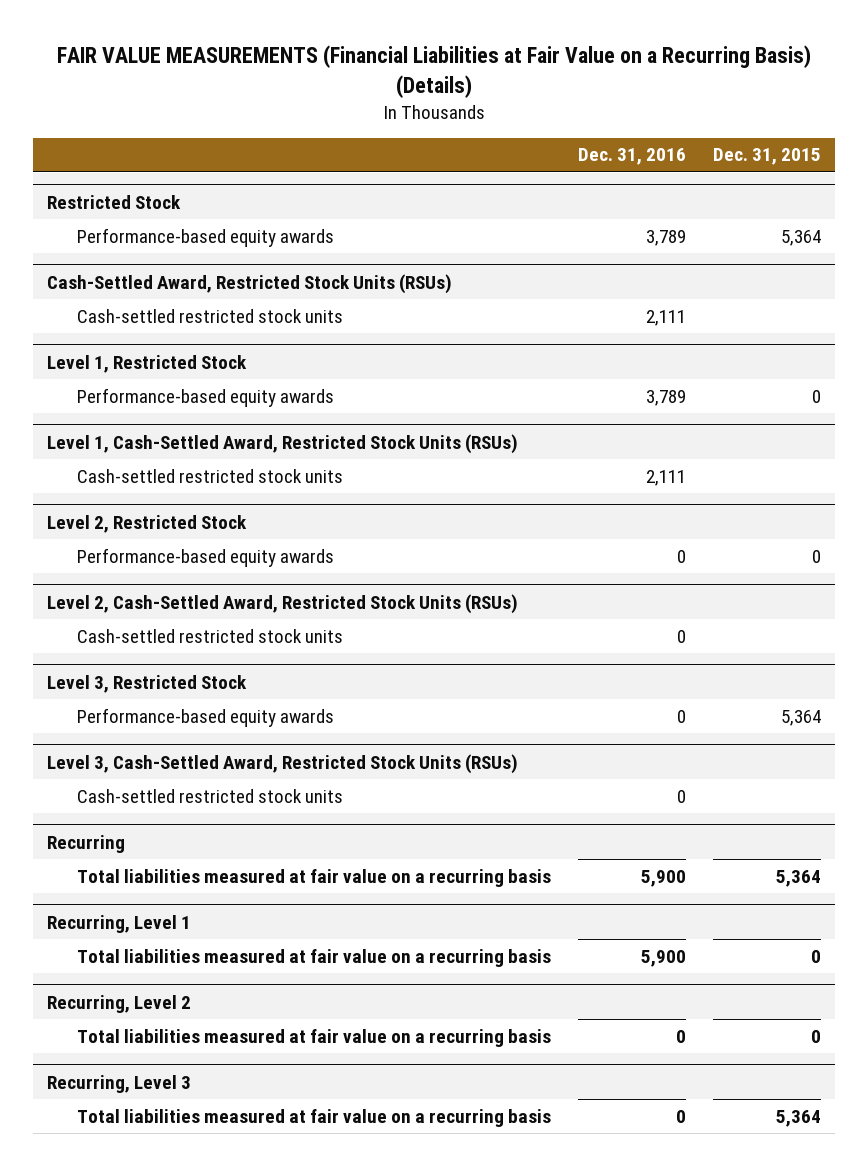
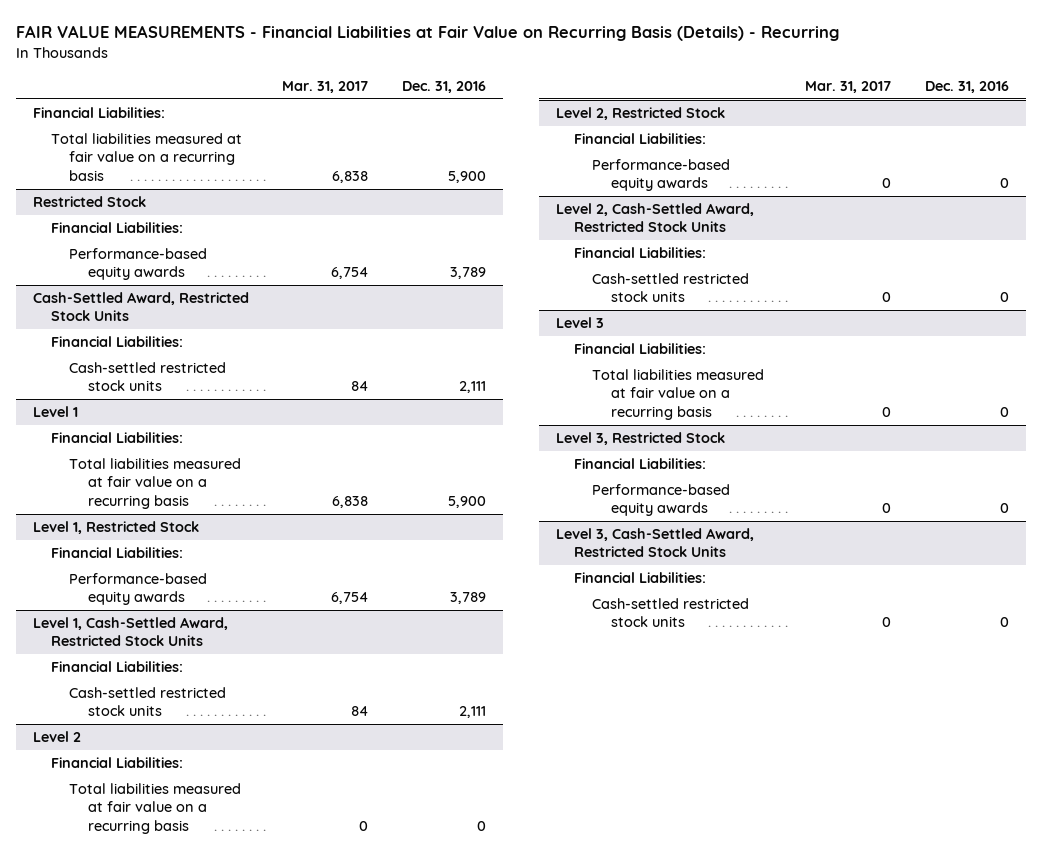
- FAIR VALUE MEASUREMENTS (Financial Liabilities at Fair Value on a Recurring Basis) (Details)
+ FAIR VALUE MEASUREMENTS - Financial Liabilities at Fair Value on Recurring Basis (Details) - Recurring
- | Dec. 31, 2016 | Dec. 31, 2015
+ | Mar. 31, 2017 | Dec. 31, 2016
+ Financial Liabilities:
+ Total liabilities measured at fair value on a recurring basis | 6,838 | 5,900
@ Restricted Stock
+ Financial Liabilities:
- Cash-Settled Award, Restricted Stock Units (RSUs)
+ Cash-Settled Award, Restricted Stock Units
+ Financial Liabilities:
+ Level 1
+ Financial Liabilities:
+ Total liabilities measured at fair value on a recurring basis | 6,838 | 5,900
@ Level 1, Restricted Stock
+ Financial Liabilities:
- Level 1, Cash-Settled Award, Restricted Stock Units (RSUs)
+ Level 1, Cash-Settled Award, Restricted Stock Units
+ Financial Liabilities:
+ Level 2
+ Financial Liabilities:
+ Total liabilities measured at fair value on a recurring basis | 0 | 0
@ Level 2, Restricted Stock
+ Financial Liabilities:
- Level 2, Cash-Settled Award, Restricted Stock Units (RSUs)
+ Level 2, Cash-Settled Award, Restricted Stock Units
+ Financial Liabilities:
+ Level 3
+ Financial Liabilities:
+ Total liabilities measured at fair value on a recurring basis | 0 | 0
@ Level 3, Restricted Stock
+ Financial Liabilities:
- Level 3, Cash-Settled Award, Restricted Stock Units (RSUs)
+ Level 3, Cash-Settled Award, Restricted Stock Units
+ Financial Liabilities:
- Recurring
- Total liabilities measured at fair value on a recurring basis | 5,900 | 5,364
- Recurring, Level 1
- Total liabilities measured at fair value on a recurring basis | 5,900 | 0
- Recurring, Level 2
- Total liabilities measured at fair value on a recurring basis | 0 | 0
- Recurring, Level 3
- Total liabilities measured at fair value on a recurring basis | 0 | 5,364

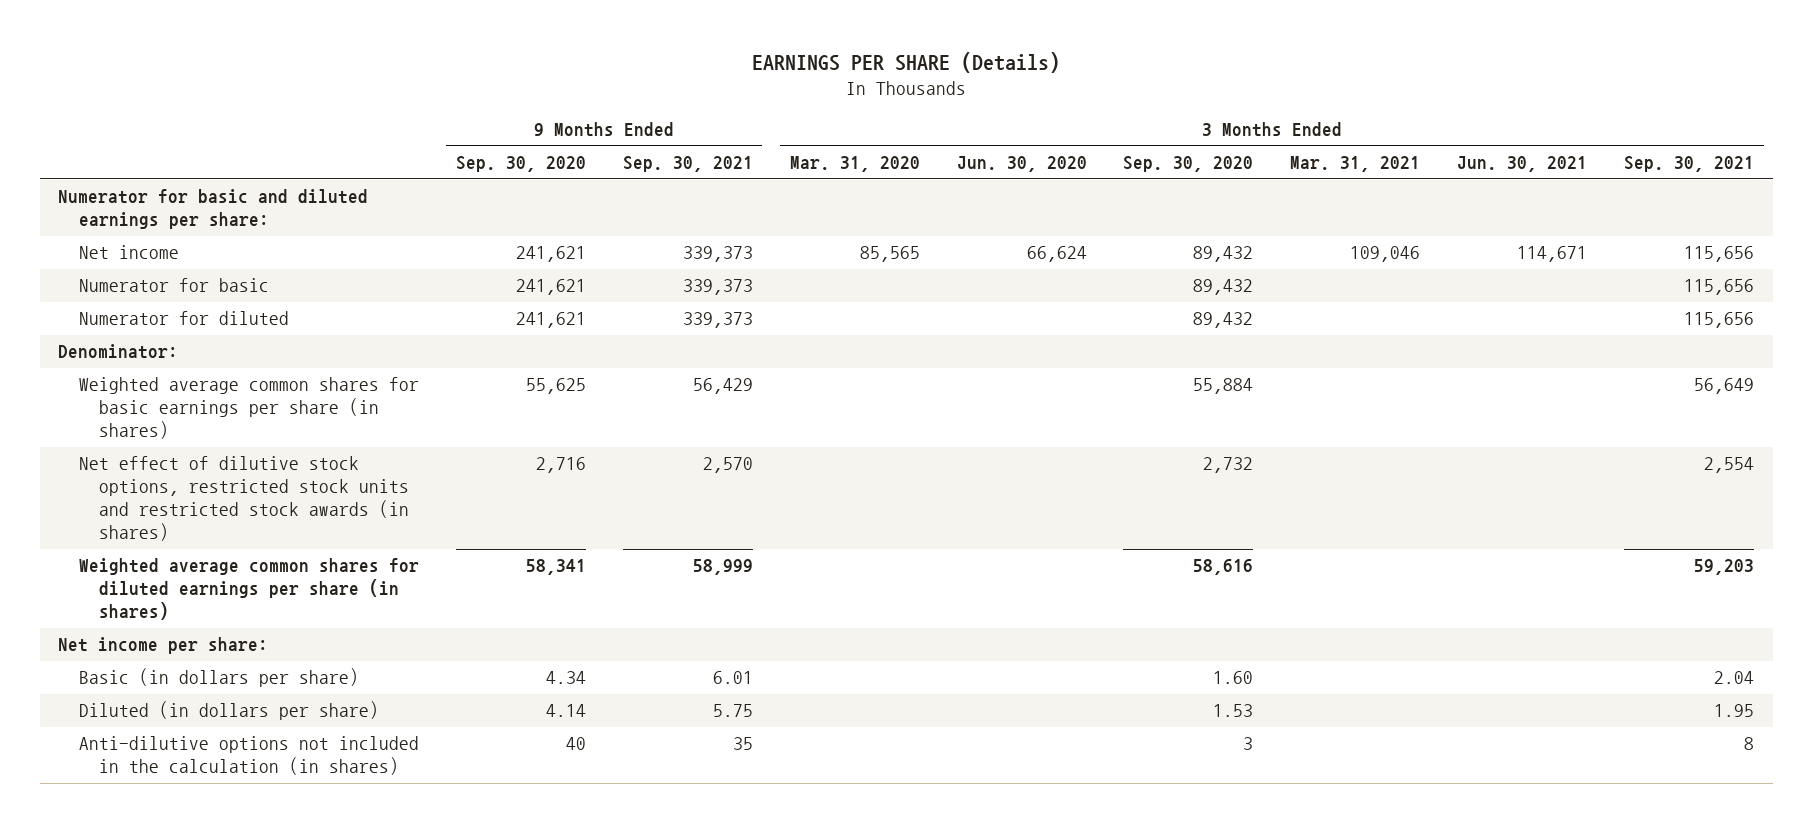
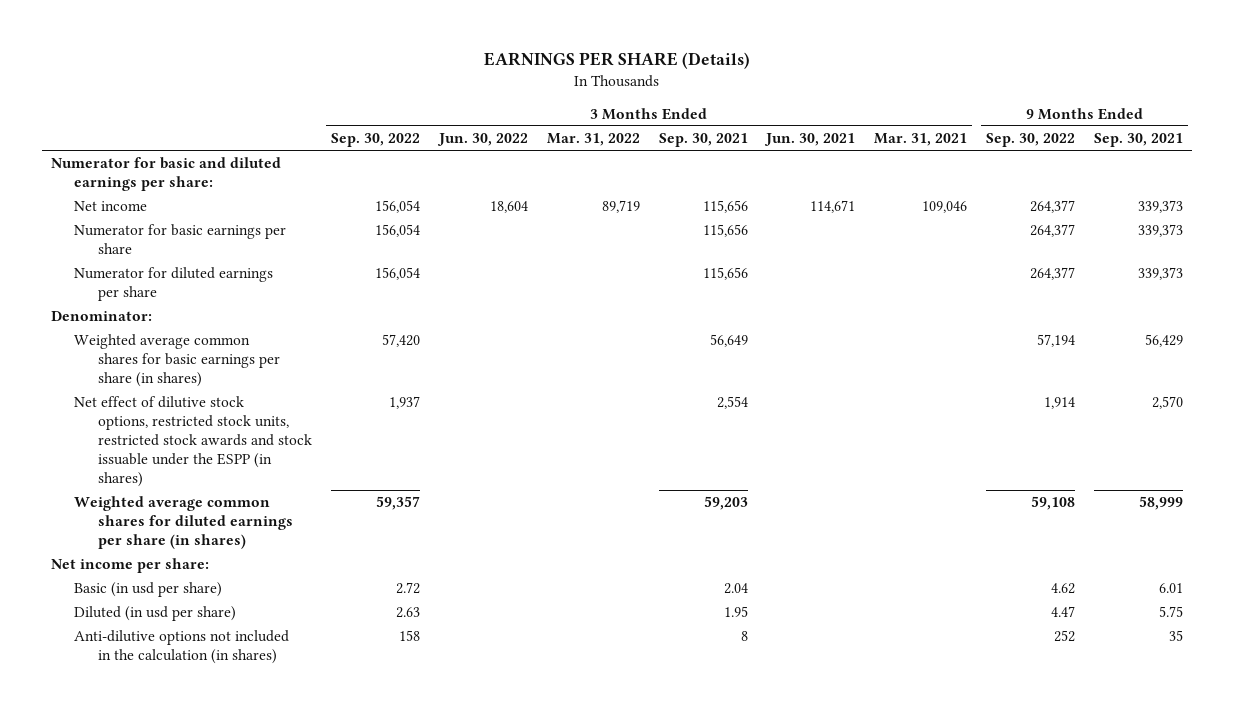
- | 9 Months Ended Sep. 30, 2020 | 9 Months Ended Sep. 30, 2021 | 3 Months Ended Mar. 31, 2020 | 3 Months Ended Jun. 30, 2020 | 3 Months Ended Sep. 30, 2020 | 3 Months Ended Mar. 31, 2021 | 3 Months Ended Jun. 30, 2021 | 3 Months Ended Sep. 30, 2021
+ | 3 Months Ended Sep. 30, 2022 | 3 Months Ended Jun. 30, 2022 | 3 Months Ended Mar. 31, 2022 | 3 Months Ended Sep. 30, 2021 | 3 Months Ended Jun. 30, 2021 | 3 Months Ended Mar. 31, 2021 | 9 Months Ended Sep. 30, 2022 | 9 Months Ended Sep. 30, 2021
- Numerator for basic | 241,621 | 339,373 | | | 89,432 | | | 115,656
- Numerator for diluted | 241,621 | 339,373 | | | 89,432 | | | 115,656
+ Numerator for basic earnings per share | 156,054 | | | 115,656 | | | 264,377 | 339,373
+ Numerator for diluted earnings per share | 156,054 | | | 115,656 | | | 264,377 | 339,373
- Net effect of dilutive stock options, restricted stock units and restricted stock awards (in shares) | 2,716 | 2,570 | | | 2,732 | | | 2,554
+ Net effect of dilutive stock options, restricted stock units, restricted stock awards and stock issuable under the ESPP (in shares) | 1,937 | | | 2,554 | | | 1,914 | 2,570
- Basic (in dollars per share) | 4.34 | 6.01 | | | 1.60 | | | 2.04
- Diluted (in dollars per share) | 4.14 | 5.75 | | | 1.53 | | | 1.95
+ Basic (in usd per share) | 2.72 | | | 2.04 | | | 4.62 | 6.01
+ Diluted (in usd per share) | 2.63 | | | 1.95 | | | 4.47 | 5.75

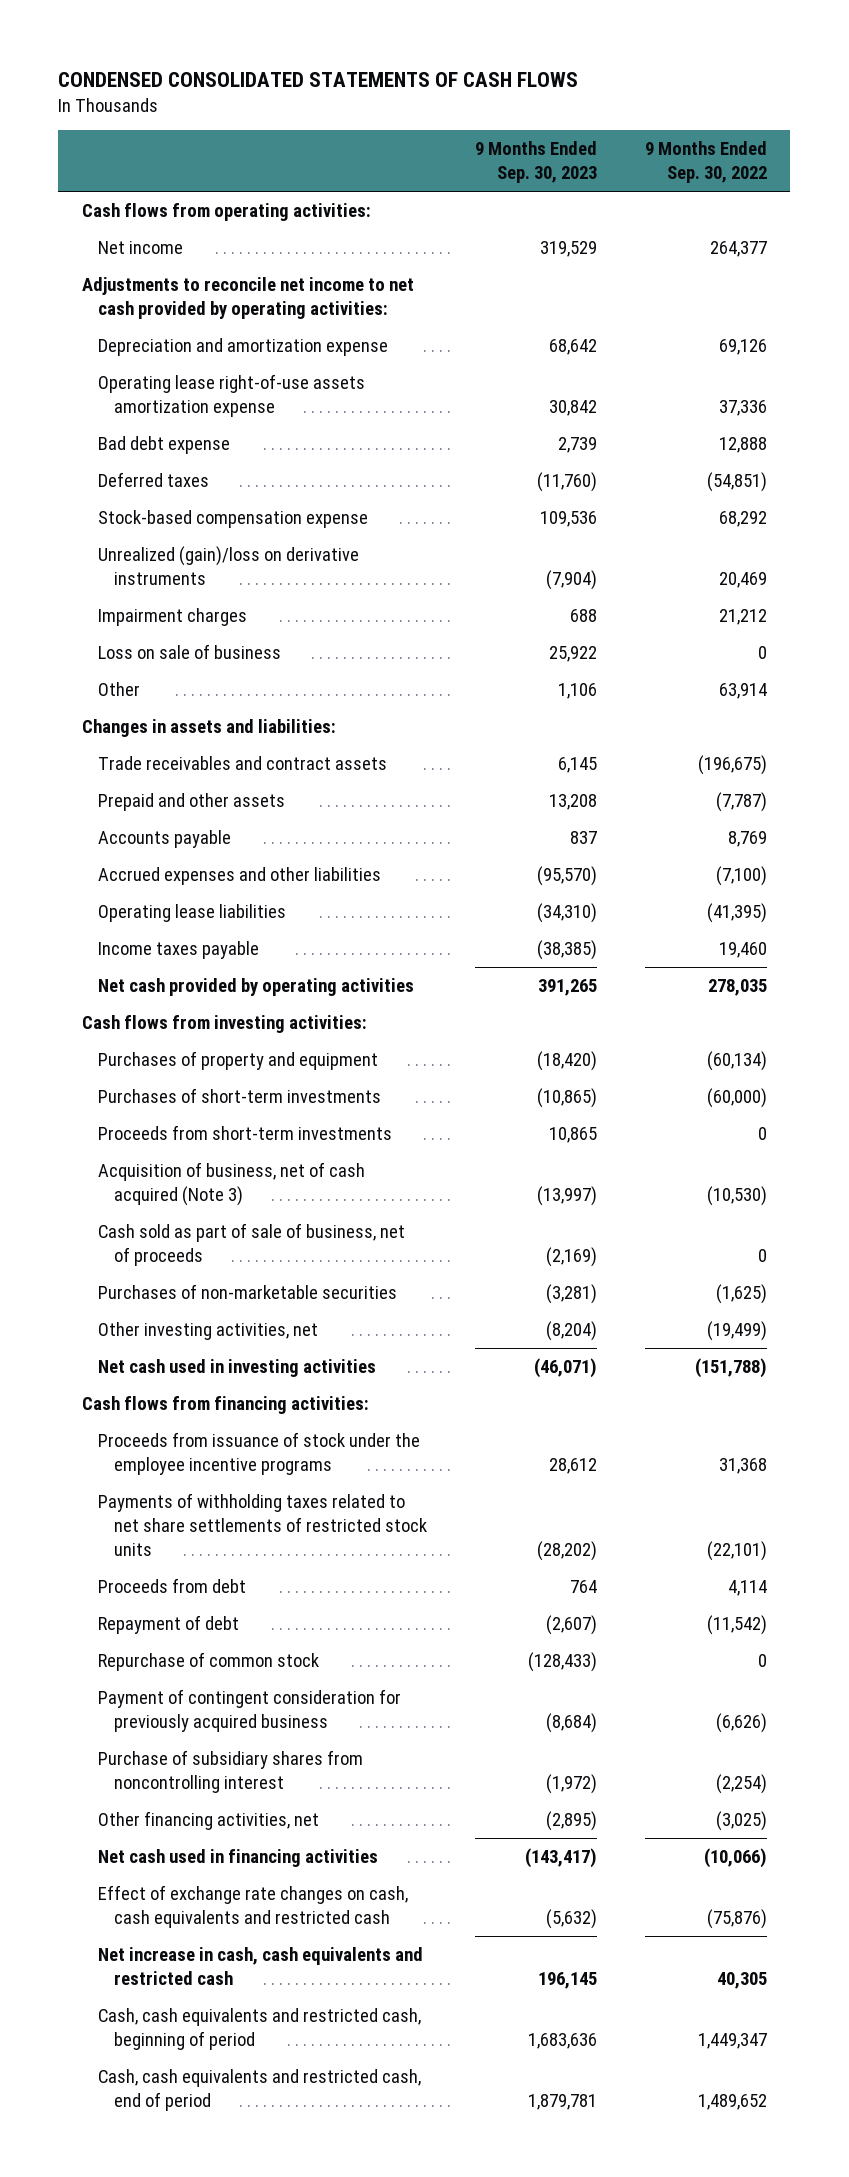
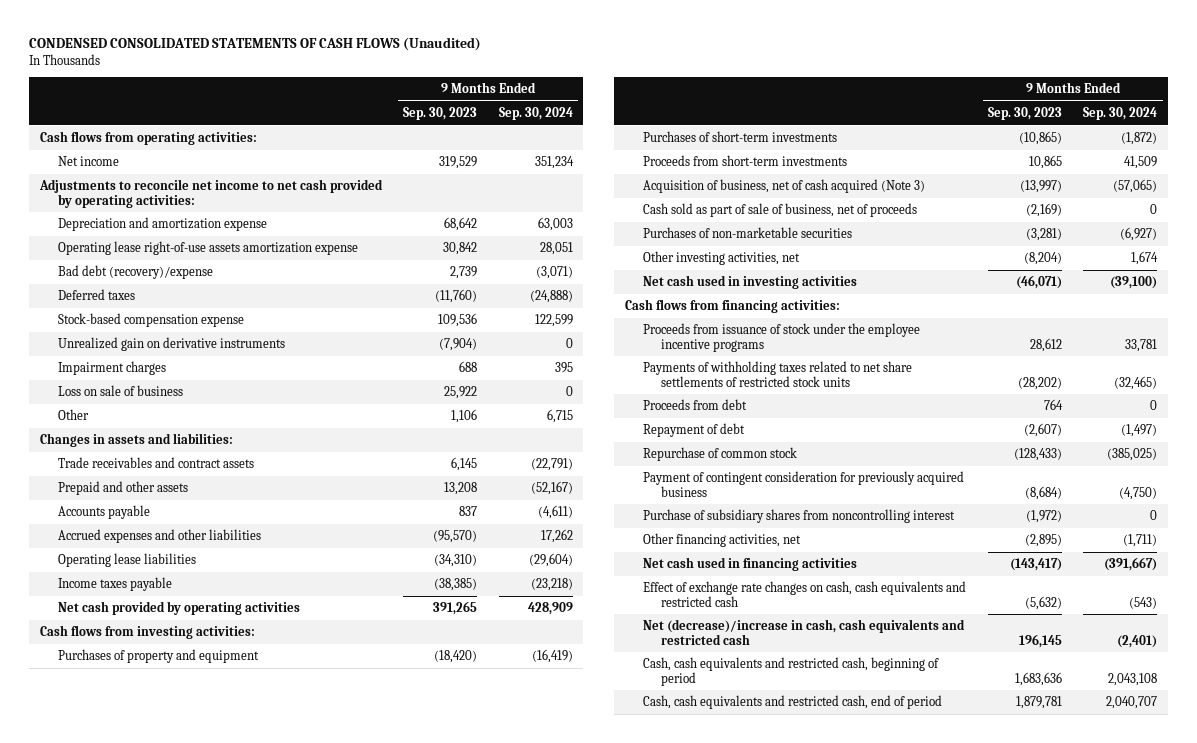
- CONDENSED CONSOLIDATED STATEMENTS OF CASH FLOWS
+ CONDENSED CONSOLIDATED STATEMENTS OF CASH FLOWS (Unaudited)
- | 9 Months Ended Sep. 30, 2023 | 9 Months Ended Sep. 30, 2022
+ | 9 Months Ended Sep. 30, 2023 | 9 Months Ended Sep. 30, 2024
- Bad debt expense | 2,739 | 12,888
+ Bad debt (recovery)/expense | 2,739 | (3,071)
- Unrealized (gain)/loss on derivative instruments | (7,904) | 20,469
+ Unrealized gain on derivative instruments | (7,904) | 0
- Net increase in cash, cash equivalents and restricted cash | 196,145 | 40,305
+ Net (decrease)/increase in cash, cash equivalents and restricted cash | 196,145 | (2,401)

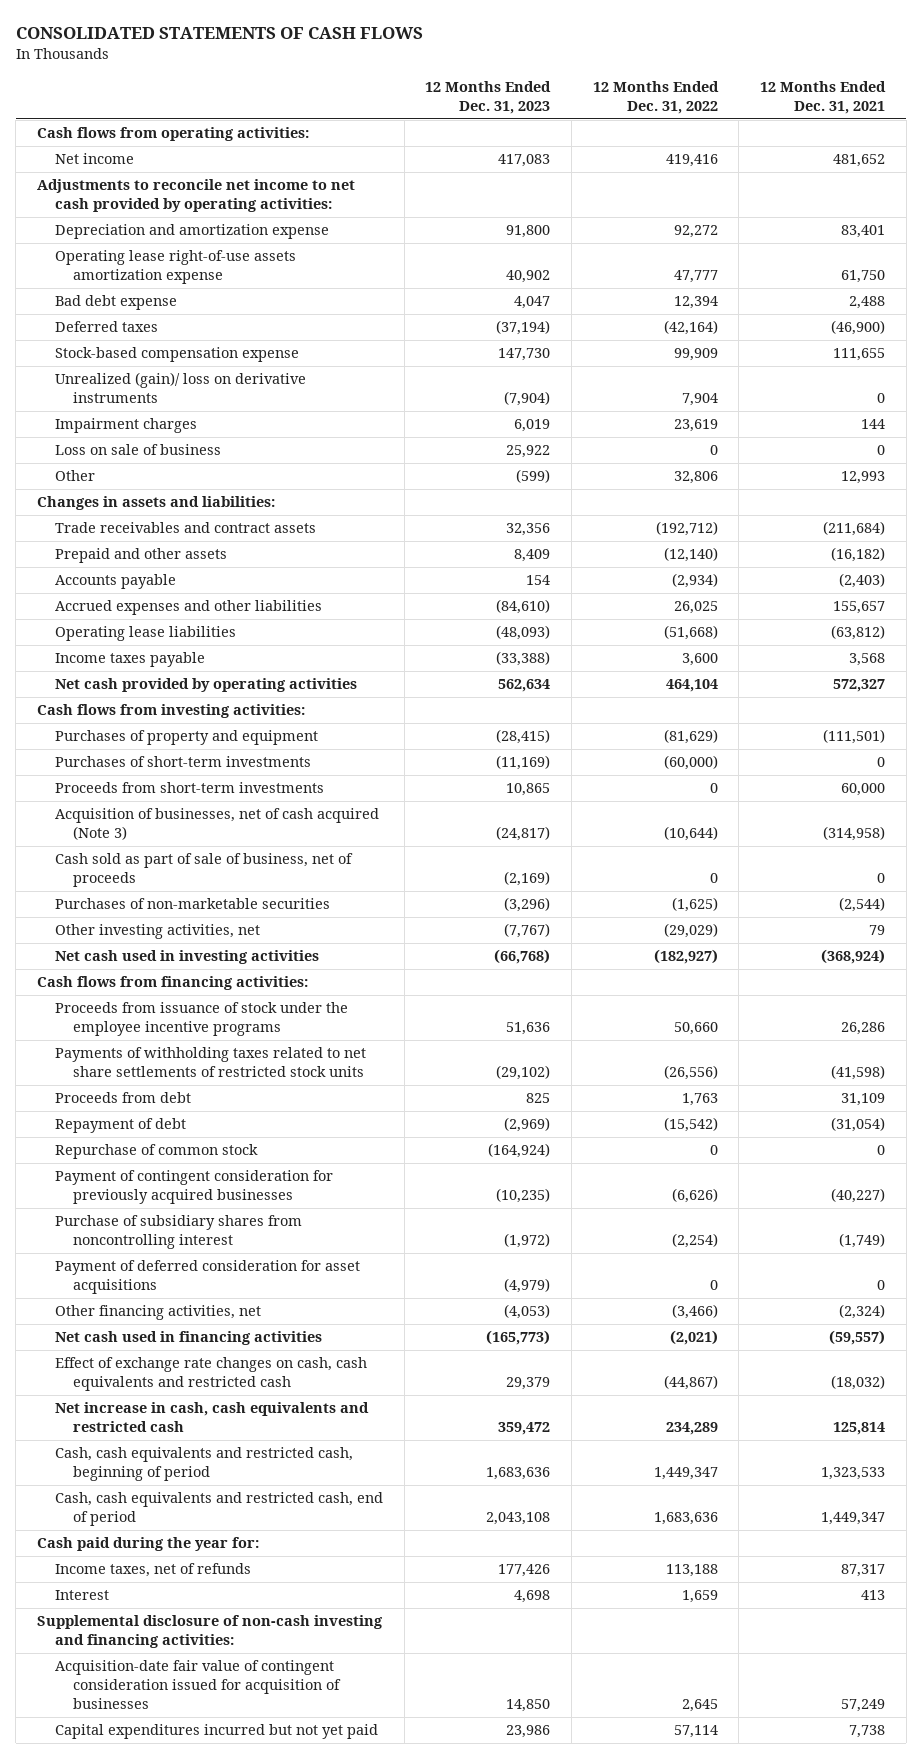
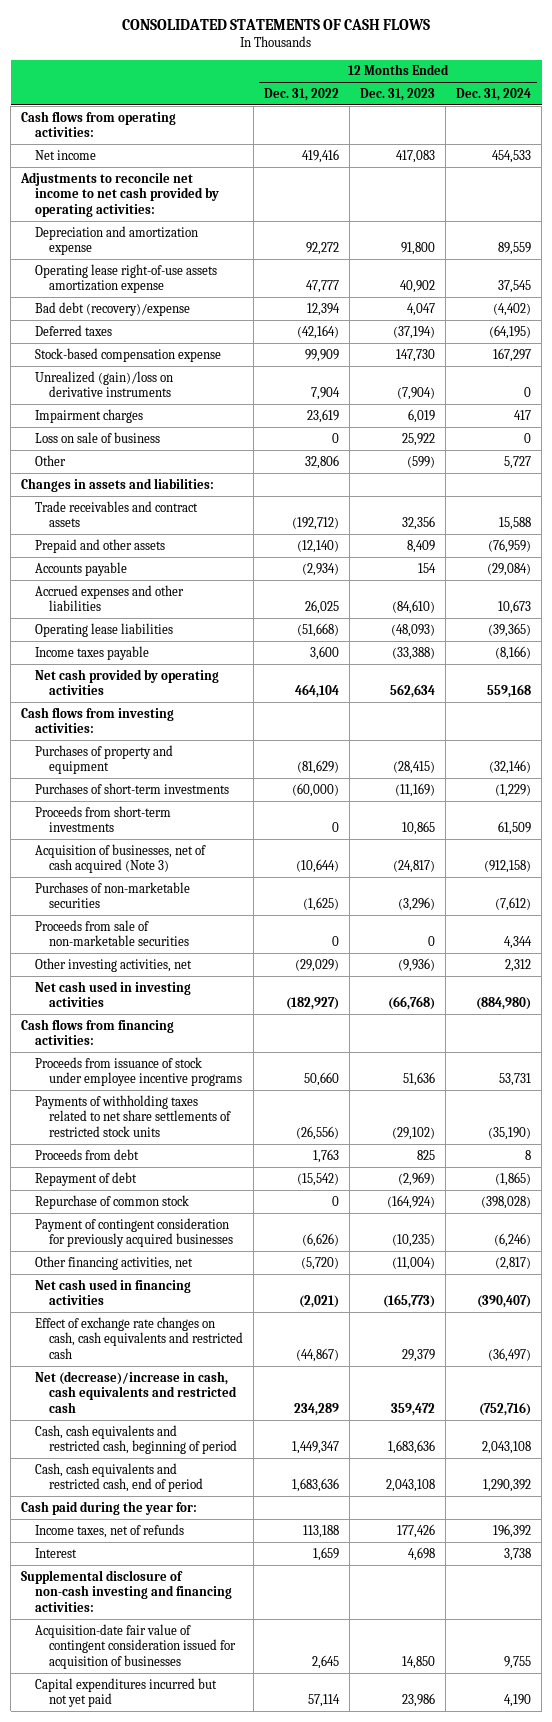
- | 12 Months Ended Dec. 31, 2023 | 12 Months Ended Dec. 31, 2022 | 12 Months Ended Dec. 31, 2021
+ | 12 Months Ended Dec. 31, 2022 | 12 Months Ended Dec. 31, 2023 | 12 Months Ended Dec. 31, 2024
- Bad debt expense | 4,047 | 12,394 | 2,488
+ Bad debt (recovery)/expense | 12,394 | 4,047 | (4,402)
- Unrealized (gain)/ loss on derivative instruments | (7,904) | 7,904 | 0
+ Unrealized (gain)/loss on derivative instruments | 7,904 | (7,904) | 0
- Cash sold as part of sale of business, net of proceeds | (2,169) | 0 | 0
- Other investing activities, net | (7,767) | (29,029) | 79
+ Proceeds from sale of non-marketable securities | 0 | 0 | 4,344
+ Other investing activities, net | (29,029) | (9,936) | 2,312
- Proceeds from issuance of stock under the employee incentive programs | 51,636 | 50,660 | 26,286
+ Proceeds from issuance of stock under employee incentive programs | 50,660 | 51,636 | 53,731
- Purchase of subsidiary shares from noncontrolling interest | (1,972) | (2,254) | (1,749)
- Payment of deferred consideration for asset acquisitions | (4,979) | 0 | 0
- Other financing activities, net | (4,053) | (3,466) | (2,324)
+ Other financing activities, net | (5,720) | (11,004) | (2,817)
- Net increase in cash, cash equivalents and restricted cash | 359,472 | 234,289 | 125,814
+ Net (decrease)/increase in cash, cash equivalents and restricted cash | 234,289 | 359,472 | (752,716)

